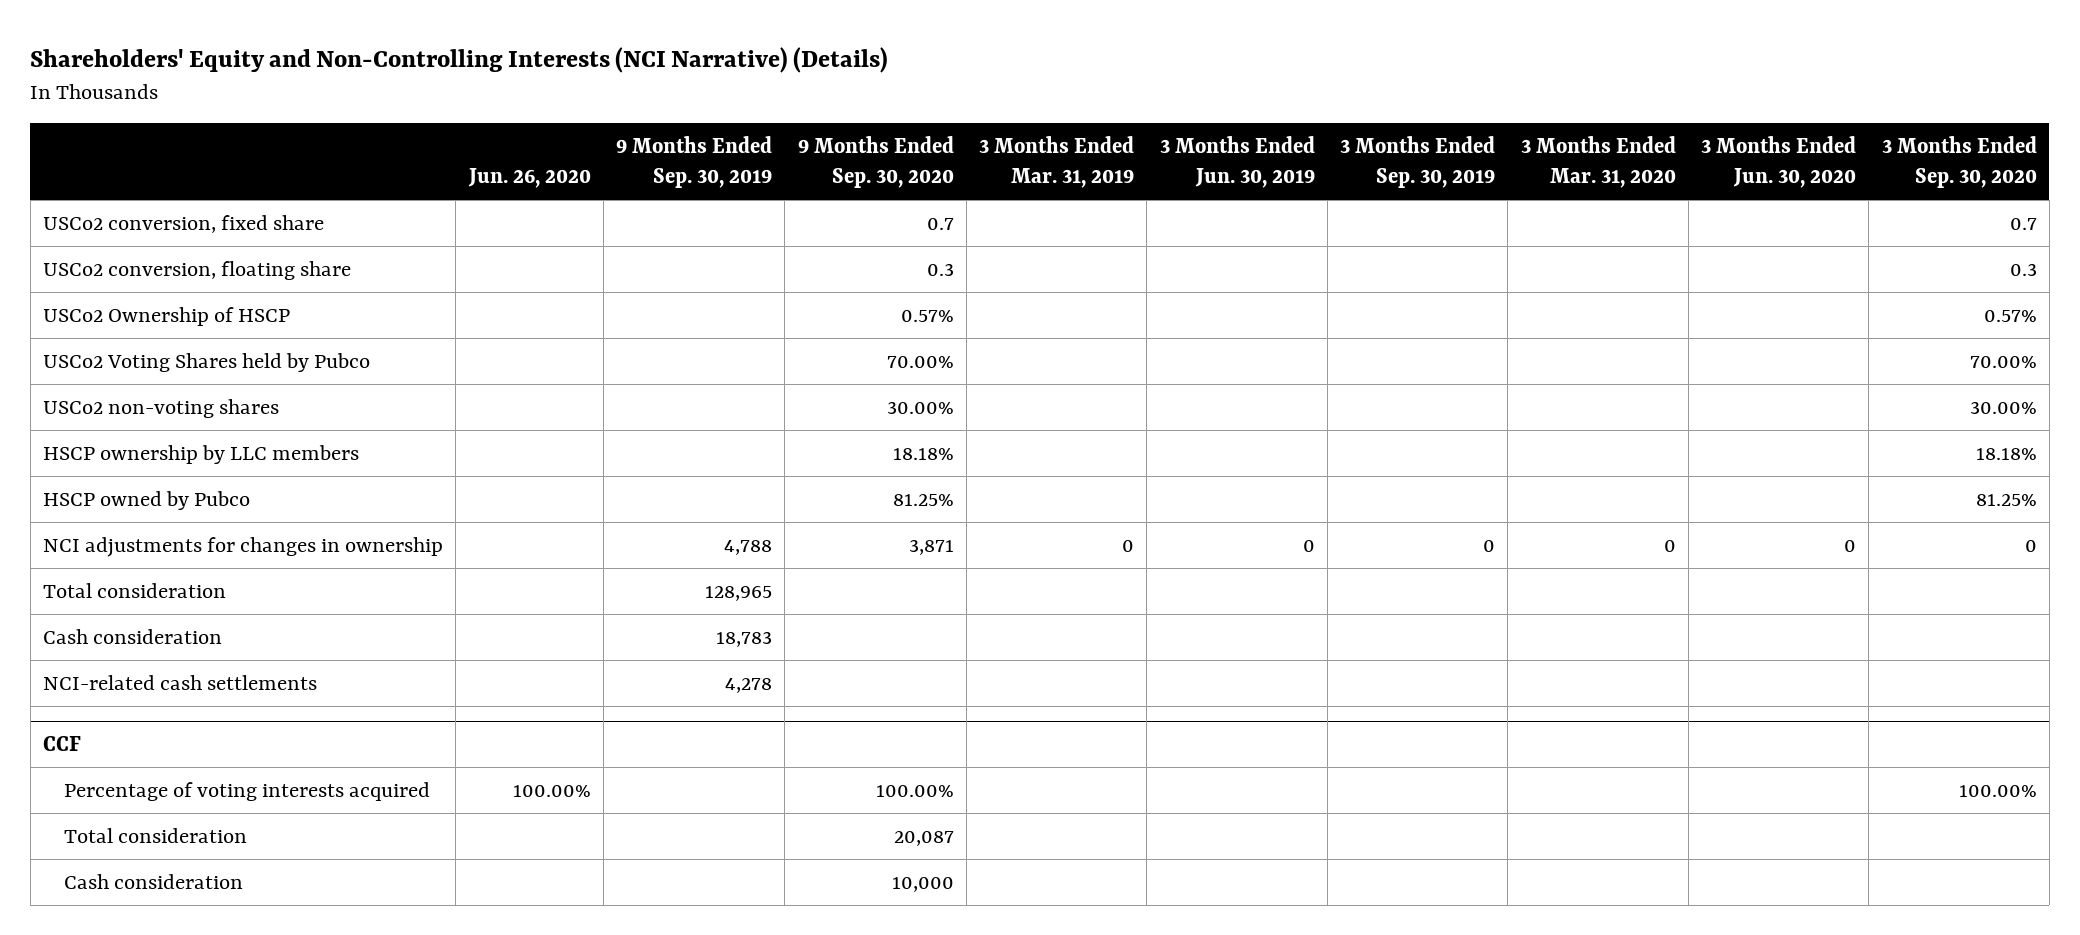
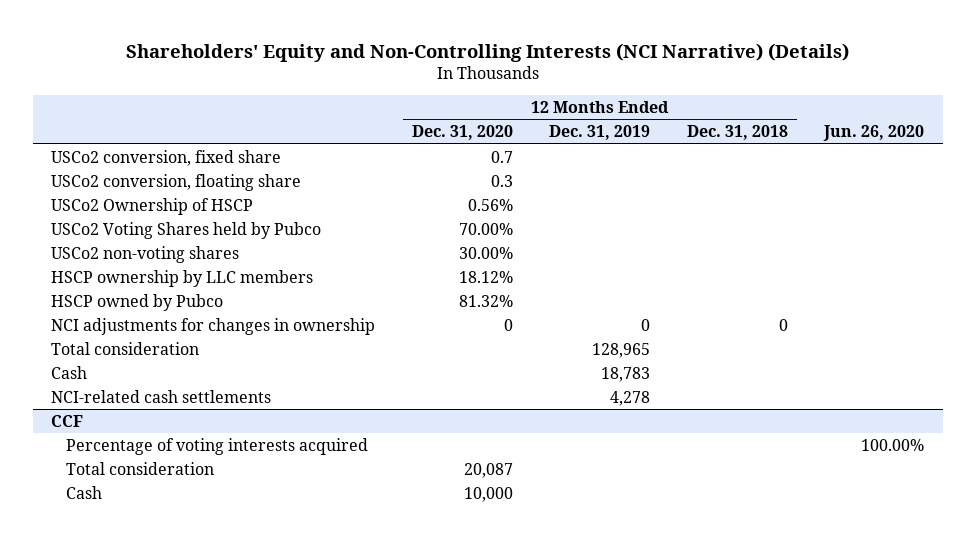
- | Jun. 26, 2020 | 9 Months Ended Sep. 30, 2019 | 9 Months Ended Sep. 30, 2020 | 3 Months Ended Mar. 31, 2019 | 3 Months Ended Jun. 30, 2019 | 3 Months Ended Sep. 30, 2019 | 3 Months Ended Mar. 31, 2020 | 3 Months Ended Jun. 30, 2020 | 3 Months Ended Sep. 30, 2020
+ | 12 Months Ended Dec. 31, 2020 | 12 Months Ended Dec. 31, 2019 | 12 Months Ended Dec. 31, 2018 | Jun. 26, 2020
- Cash consideration | | 18,783 | | | | | | |
+ Cash | | 18,783 | |
@ CCF
- Cash consideration | | | 10,000 | | | | | |
+ Cash | 10,000 | | |

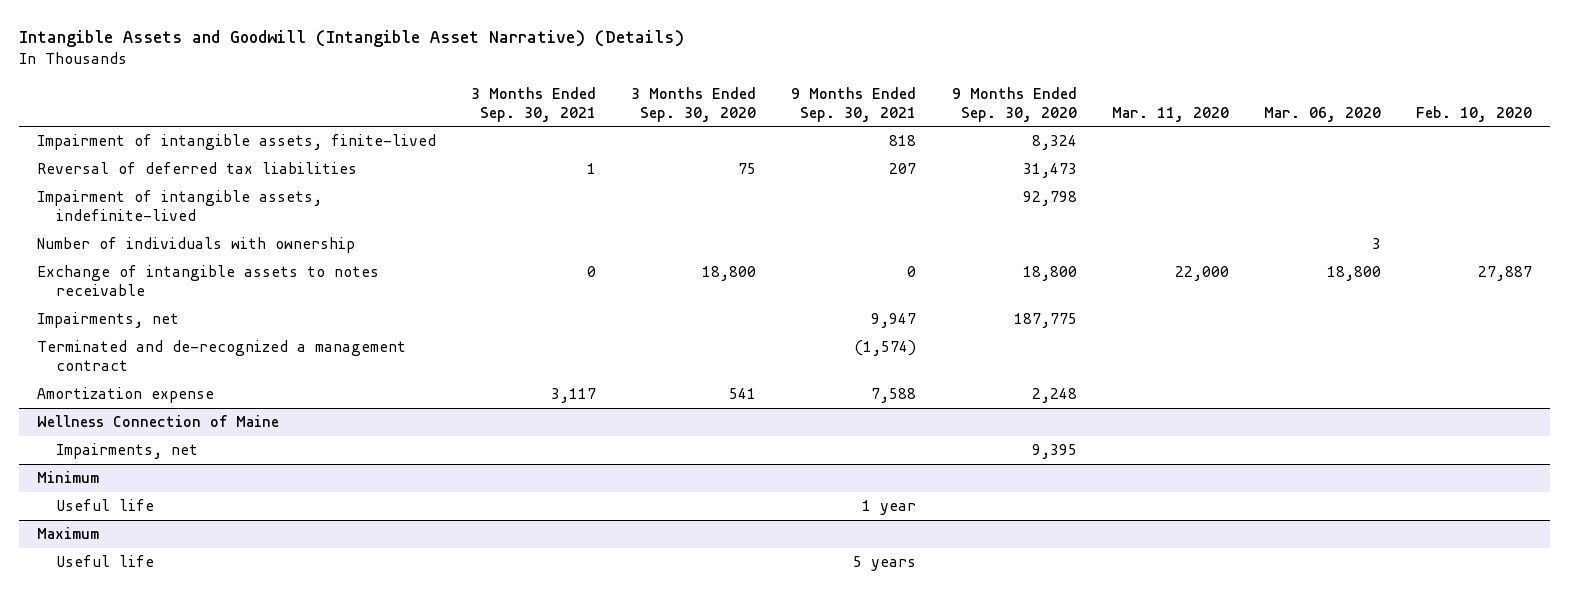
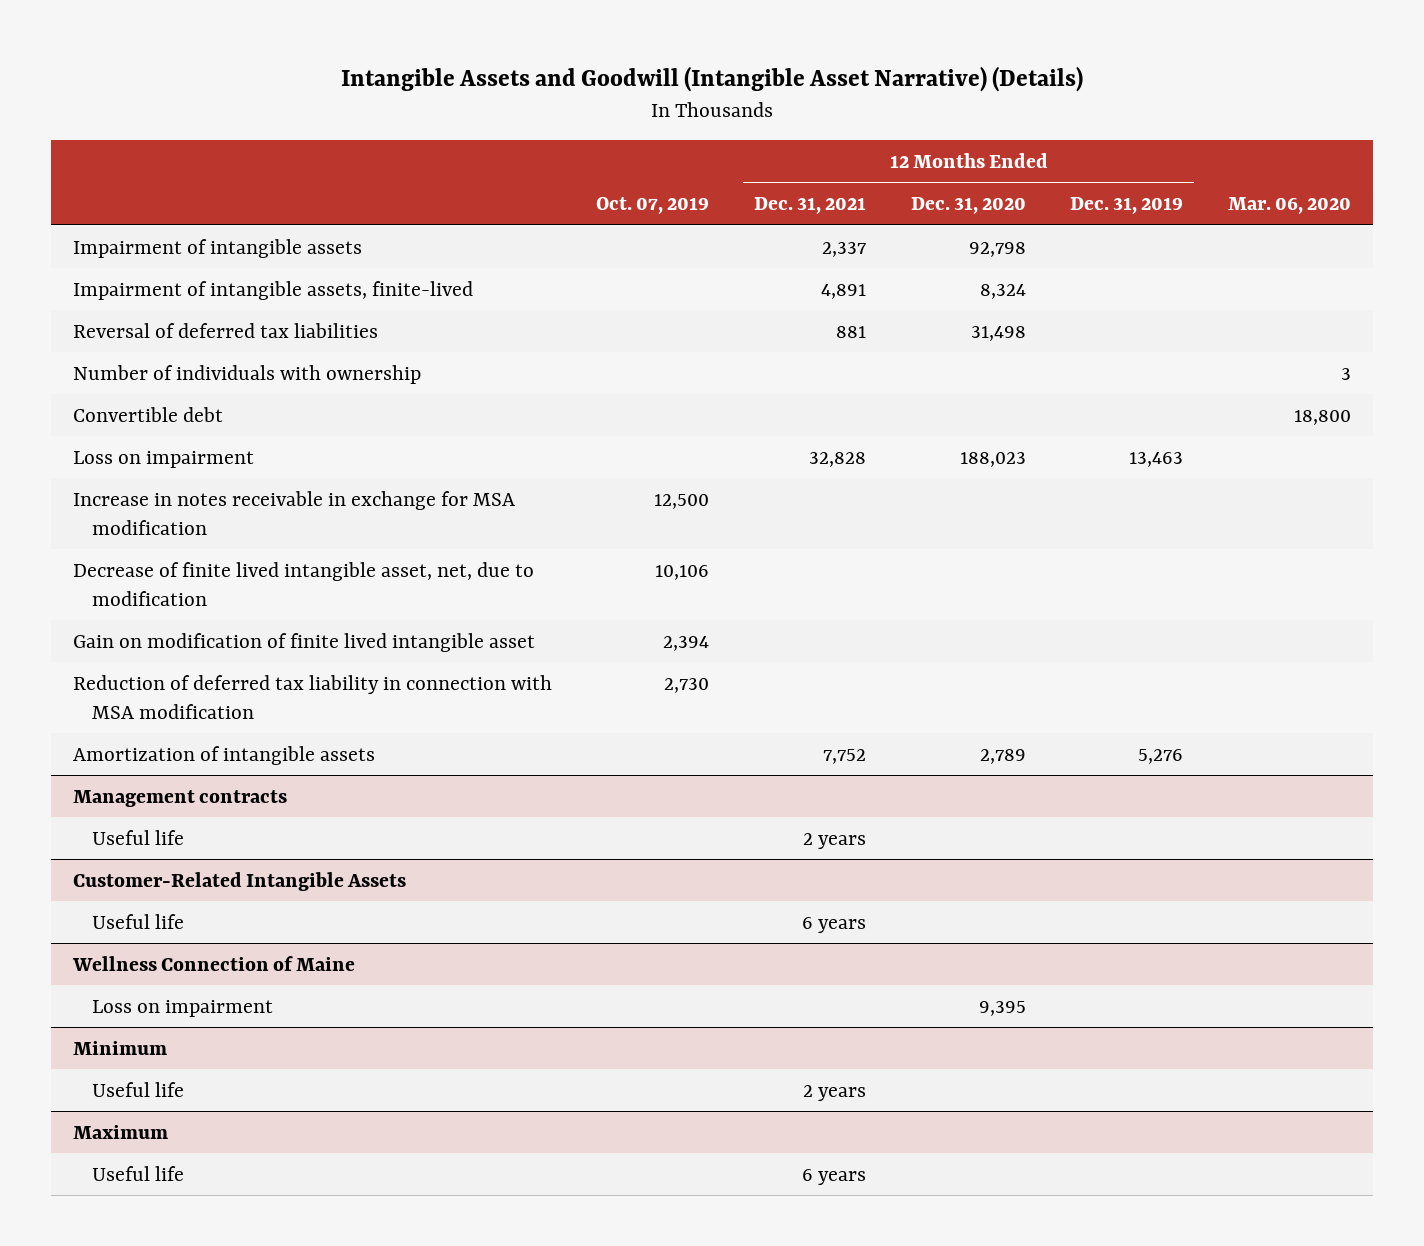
- | 3 Months Ended Sep. 30, 2021 | 3 Months Ended Sep. 30, 2020 | 9 Months Ended Sep. 30, 2021 | 9 Months Ended Sep. 30, 2020 | Mar. 11, 2020 | Mar. 06, 2020 | Feb. 10, 2020
+ | Oct. 07, 2019 | 12 Months Ended Dec. 31, 2021 | 12 Months Ended Dec. 31, 2020 | 12 Months Ended Dec. 31, 2019 | Mar. 06, 2020
+ Impairment of intangible assets | | 2,337 | 92,798 | |
- Impairment of intangible assets, indefinite-lived | | | | 92,798 | | |
- Exchange of intangible assets to notes receivable | 0 | 18,800 | 0 | 18,800 | 22,000 | 18,800 | 27,887
- Impairments, net | | | 9,947 | 187,775 | | |
- Terminated and de-recognized a management contract | | | (1,574) | | | |
- Amortization expense | 3,117 | 541 | 7,588 | 2,248 | | |
+ Convertible debt | | | | | 18,800
+ Loss on impairment | | 32,828 | 188,023 | 13,463 |
+ Increase in notes receivable in exchange for MSA modification | 12,500 | | | |
+ Decrease of finite lived intangible asset, net, due to modification | 10,106 | | | |
+ Gain on modification of finite lived intangible asset | 2,394 | | | |
+ Reduction of deferred tax liability in connection with MSA modification | 2,730 | | | |
+ Amortization of intangible assets | | 7,752 | 2,789 | 5,276 |
+ Management contracts
+ Useful life | | 2 years | | |
+ Customer-Related Intangible Assets
+ Useful life | | 6 years | | |
@ Wellness Connection of Maine
- Impairments, net | | | | 9,395 | | |
+ Loss on impairment | | | 9,395 | |

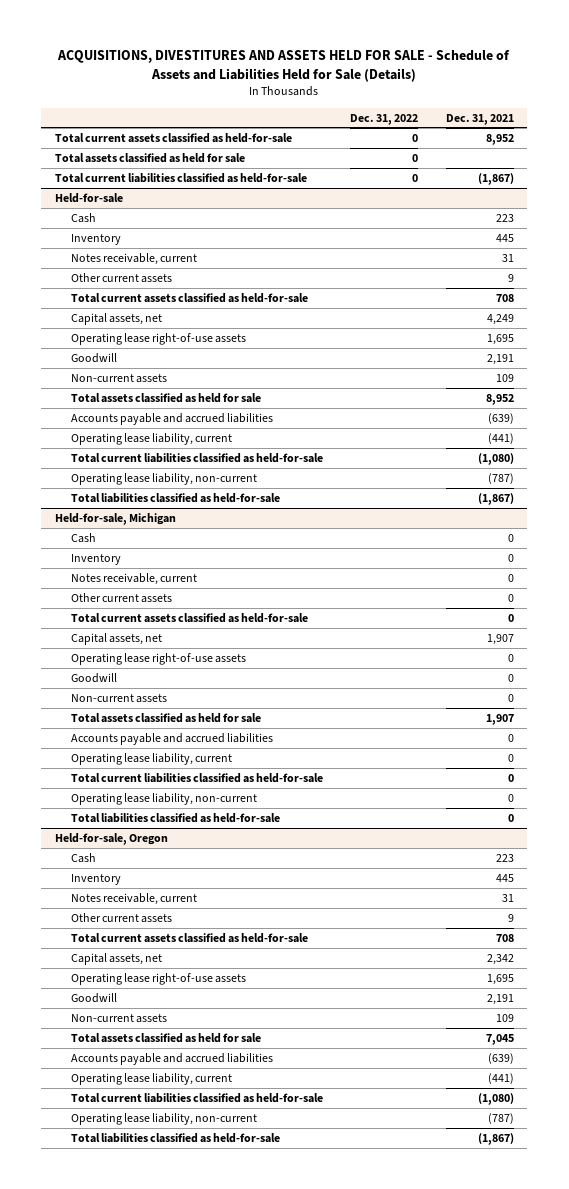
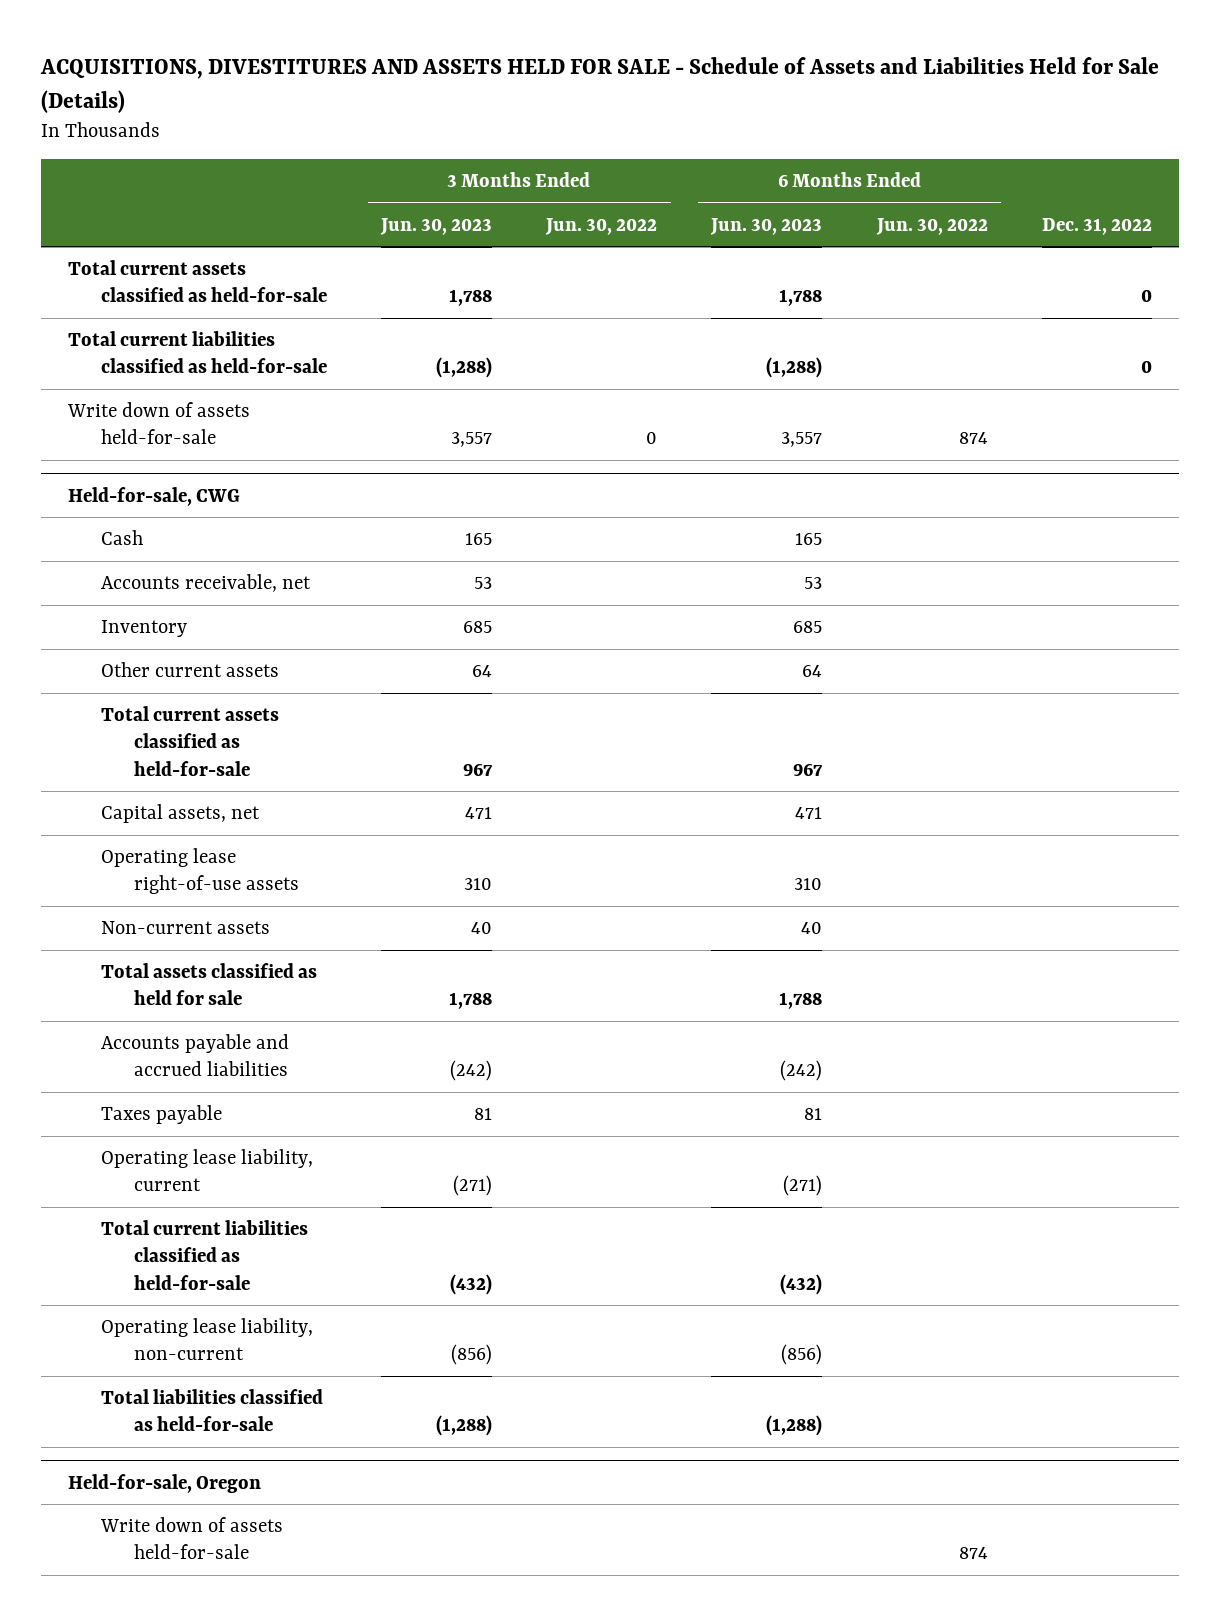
- | Dec. 31, 2022 | Dec. 31, 2021
+ | 3 Months Ended Jun. 30, 2023 | 3 Months Ended Jun. 30, 2022 | 6 Months Ended Jun. 30, 2023 | 6 Months Ended Jun. 30, 2022 | Dec. 31, 2022
- Total assets classified as held for sale | 0 |
- Held-for-sale
+ Write down of assets held-for-sale | 3,557 | 0 | 3,557 | 874 |
+ Held-for-sale, CWG
+ Accounts receivable, net | 53 | | 53 | |
- Notes receivable, current | | 31
- Goodwill | | 2,191
+ Taxes payable | 81 | | 81 | |
- Held-for-sale, Michigan
- Cash | | 0
- Inventory | | 0
- Notes receivable, current | | 0
- Other current assets | | 0
- Total current assets classified as held-for-sale | | 0
- Capital assets, net | | 1,907
- Operating lease right-of-use assets | | 0
- Goodwill | | 0
- Non-current assets | | 0
- Total assets classified as held for sale | | 1,907
- Accounts payable and accrued liabilities | | 0
- Operating lease liability, current | | 0
- Total current liabilities classified as held-for-sale | | 0
- Operating lease liability, non-current | | 0
- Total liabilities classified as held-for-sale | | 0
@ Held-for-sale, Oregon
- Cash | | 223
- Inventory | | 445
- Notes receivable, current | | 31
- Other current assets | | 9
- Total current assets classified as held-for-sale | | 708
- Capital assets, net | | 2,342
- Operating lease right-of-use assets | | 1,695
- Goodwill | | 2,191
- Non-current assets | | 109
- Total assets classified as held for sale | | 7,045
- Accounts payable and accrued liabilities | | (639)
- Operating lease liability, current | | (441)
- Total current liabilities classified as held-for-sale | | (1,080)
- Operating lease liability, non-current | | (787)
- Total liabilities classified as held-for-sale | | (1,867)
+ Write down of assets held-for-sale | | | | 874 |

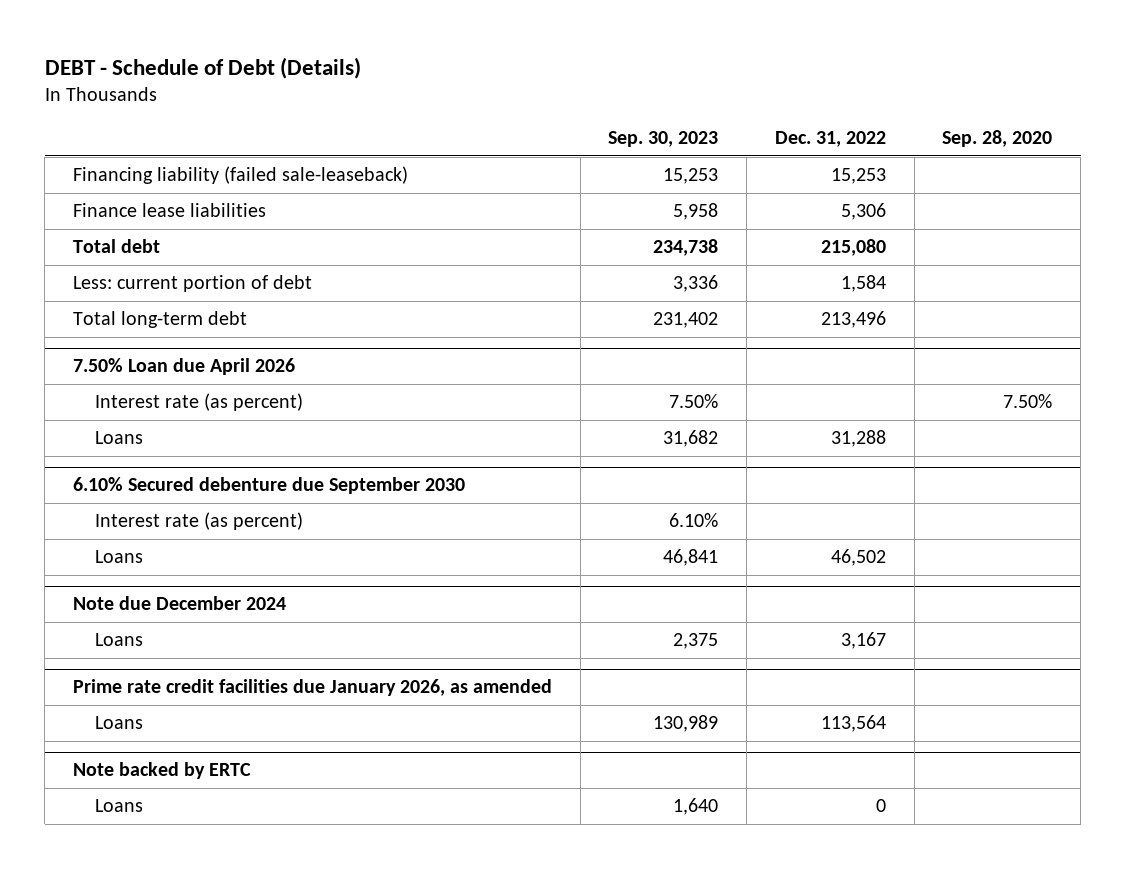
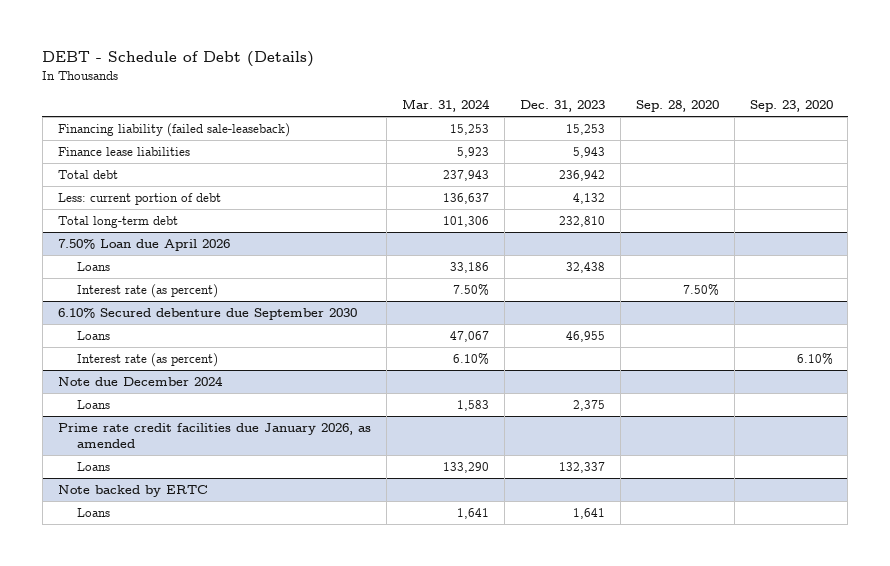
- | Sep. 30, 2023 | Dec. 31, 2022 | Sep. 28, 2020
+ | Mar. 31, 2024 | Dec. 31, 2023 | Sep. 28, 2020 | Sep. 23, 2020
@ 7.50% Loan due April 2026
moved down: Interest rate (as percent) | 7.50% | | 7.50% |
@ 6.10% Secured debenture due September 2030
moved down: Interest rate (as percent) | 6.10% | | | 6.10%

